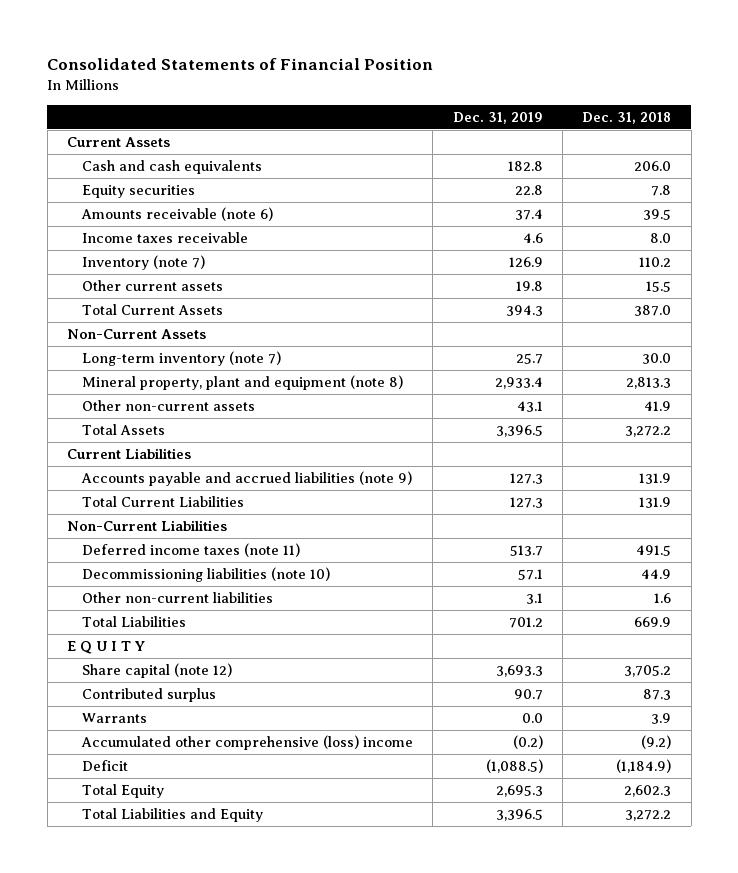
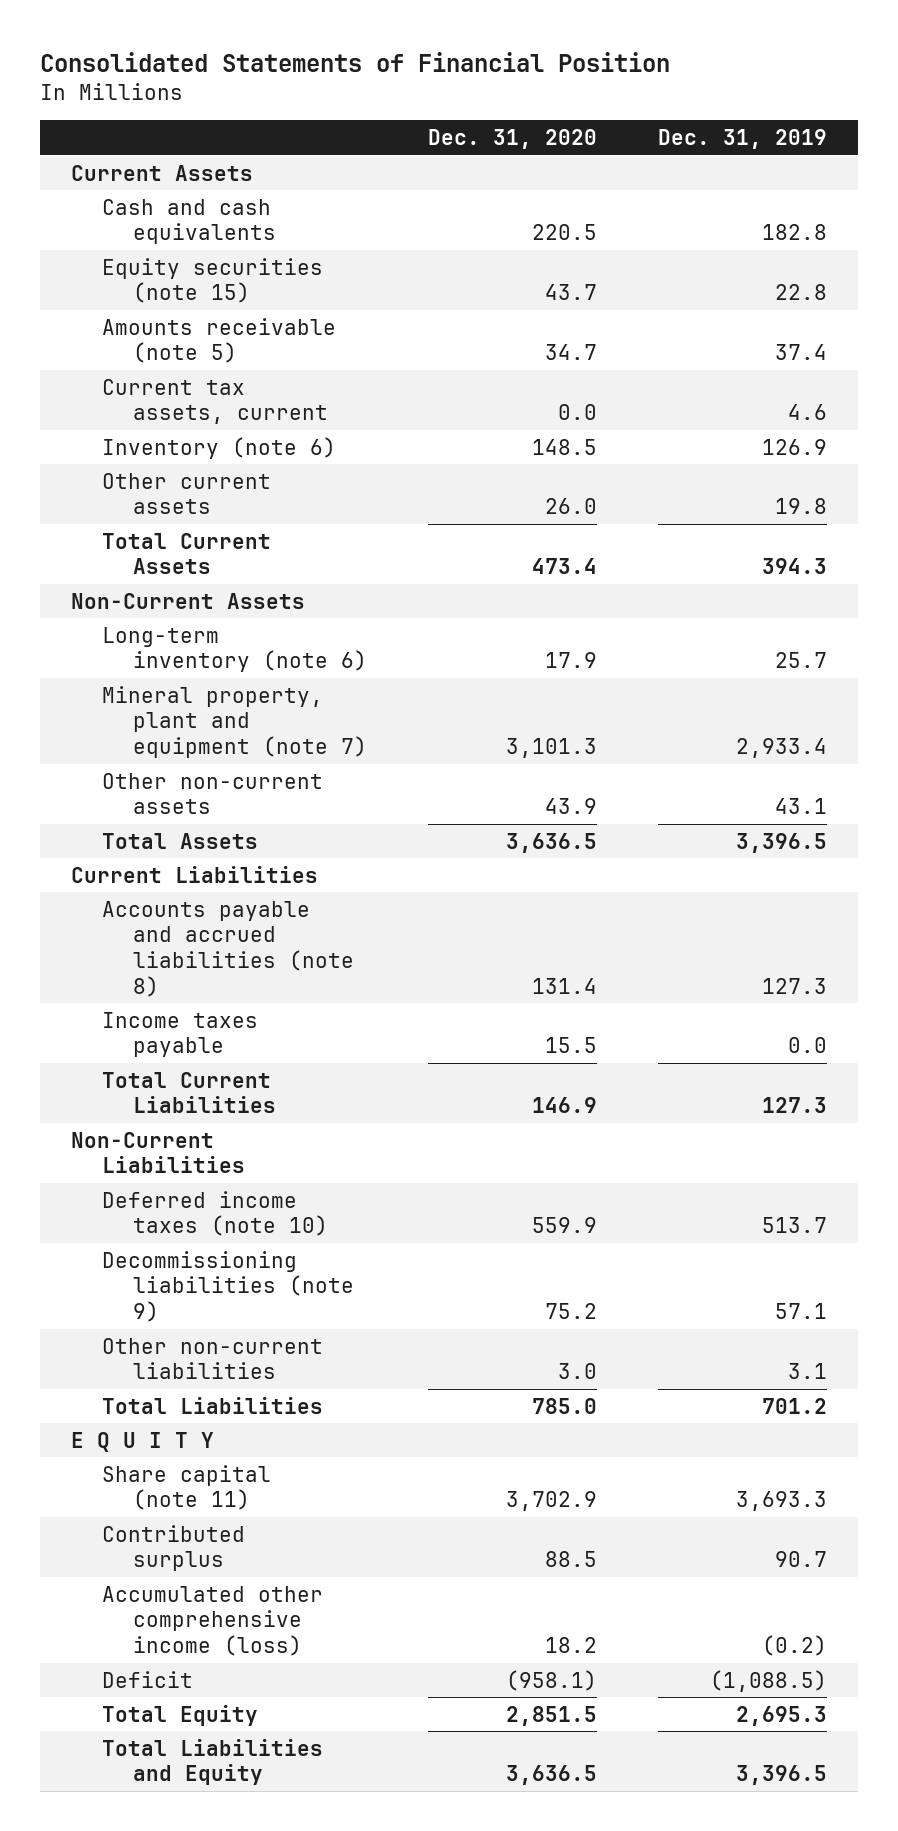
- | Dec. 31, 2019 | Dec. 31, 2018
+ | Dec. 31, 2020 | Dec. 31, 2019
- Equity securities | 22.8 | 7.8
- Amounts receivable (note 6) | 37.4 | 39.5
- Income taxes receivable | 4.6 | 8.0
- Inventory (note 7) | 126.9 | 110.2
+ Equity securities (note 15) | 43.7 | 22.8
+ Amounts receivable (note 5) | 34.7 | 37.4
+ Current tax assets, current | 0.0 | 4.6
+ Inventory (note 6) | 148.5 | 126.9
- Long-term inventory (note 7) | 25.7 | 30.0
- Mineral property, plant and equipment (note 8) | 2,933.4 | 2,813.3
+ Long-term inventory (note 6) | 17.9 | 25.7
+ Mineral property, plant and equipment (note 7) | 3,101.3 | 2,933.4
- Accounts payable and accrued liabilities (note 9) | 127.3 | 131.9
+ Accounts payable and accrued liabilities (note 8) | 131.4 | 127.3
+ Income taxes payable | 15.5 | 0.0
- Deferred income taxes (note 11) | 513.7 | 491.5
- Decommissioning liabilities (note 10) | 57.1 | 44.9
+ Deferred income taxes (note 10) | 559.9 | 513.7
+ Decommissioning liabilities (note 9) | 75.2 | 57.1
- Share capital (note 12) | 3,693.3 | 3,705.2
+ Share capital (note 11) | 3,702.9 | 3,693.3
- Warrants | 0.0 | 3.9
- Accumulated other comprehensive (loss) income | (0.2) | (9.2)
+ Accumulated other comprehensive income (loss) | 18.2 | (0.2)

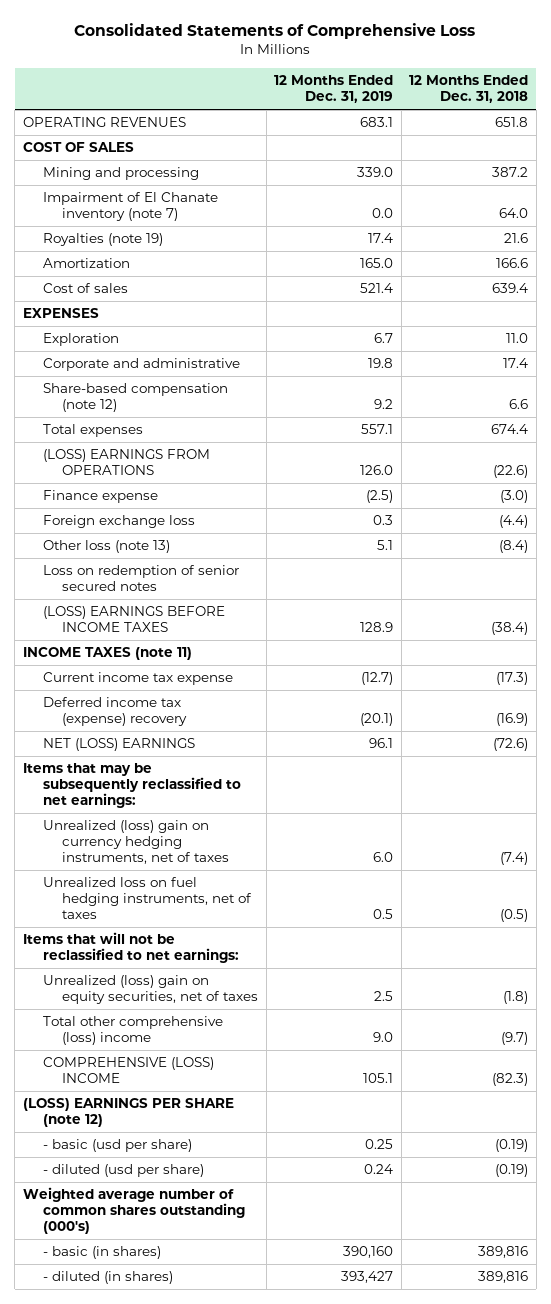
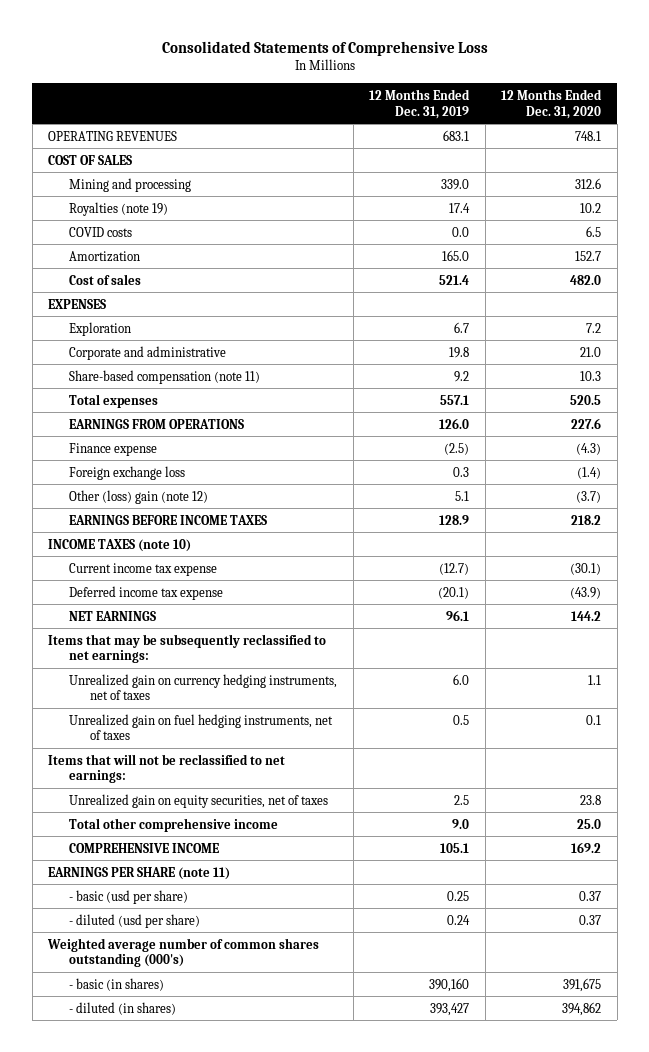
- | 12 Months Ended Dec. 31, 2019 | 12 Months Ended Dec. 31, 2018
+ | 12 Months Ended Dec. 31, 2019 | 12 Months Ended Dec. 31, 2020
- Impairment of El Chanate inventory (note 7) | 0.0 | 64.0
+ COVID costs | 0.0 | 6.5
- Share-based compensation (note 12) | 9.2 | 6.6
+ Share-based compensation (note 11) | 9.2 | 10.3
- (LOSS) EARNINGS FROM OPERATIONS | 126.0 | (22.6)
+ EARNINGS FROM OPERATIONS | 126.0 | 227.6
- Other loss (note 13) | 5.1 | (8.4)
- Loss on redemption of senior secured notes
- (LOSS) EARNINGS BEFORE INCOME TAXES | 128.9 | (38.4)
- INCOME TAXES (note 11)
+ Other (loss) gain (note 12) | 5.1 | (3.7)
+ EARNINGS BEFORE INCOME TAXES | 128.9 | 218.2
+ INCOME TAXES (note 10)
- Deferred income tax (expense) recovery | (20.1) | (16.9)
- NET (LOSS) EARNINGS | 96.1 | (72.6)
+ Deferred income tax expense | (20.1) | (43.9)
+ NET EARNINGS | 96.1 | 144.2
- Unrealized (loss) gain on currency hedging instruments, net of taxes | 6.0 | (7.4)
- Unrealized loss on fuel hedging instruments, net of taxes | 0.5 | (0.5)
+ Unrealized gain on currency hedging instruments, net of taxes | 6.0 | 1.1
+ Unrealized gain on fuel hedging instruments, net of taxes | 0.5 | 0.1
- Unrealized (loss) gain on equity securities, net of taxes | 2.5 | (1.8)
- Total other comprehensive (loss) income | 9.0 | (9.7)
- COMPREHENSIVE (LOSS) INCOME | 105.1 | (82.3)
- (LOSS) EARNINGS PER SHARE (note 12)
+ Unrealized gain on equity securities, net of taxes | 2.5 | 23.8
+ Total other comprehensive income | 9.0 | 25.0
+ COMPREHENSIVE INCOME | 105.1 | 169.2
+ EARNINGS PER SHARE (note 11)

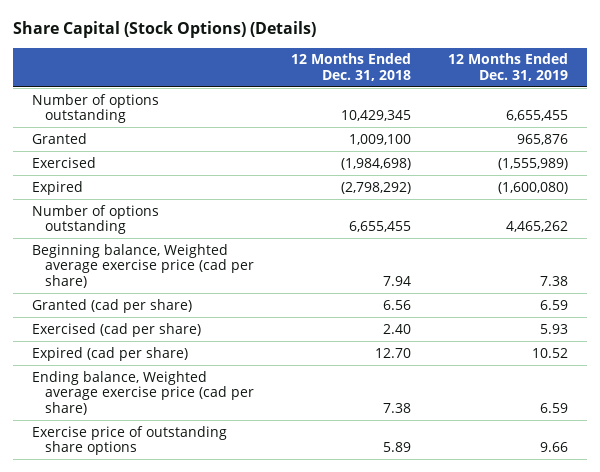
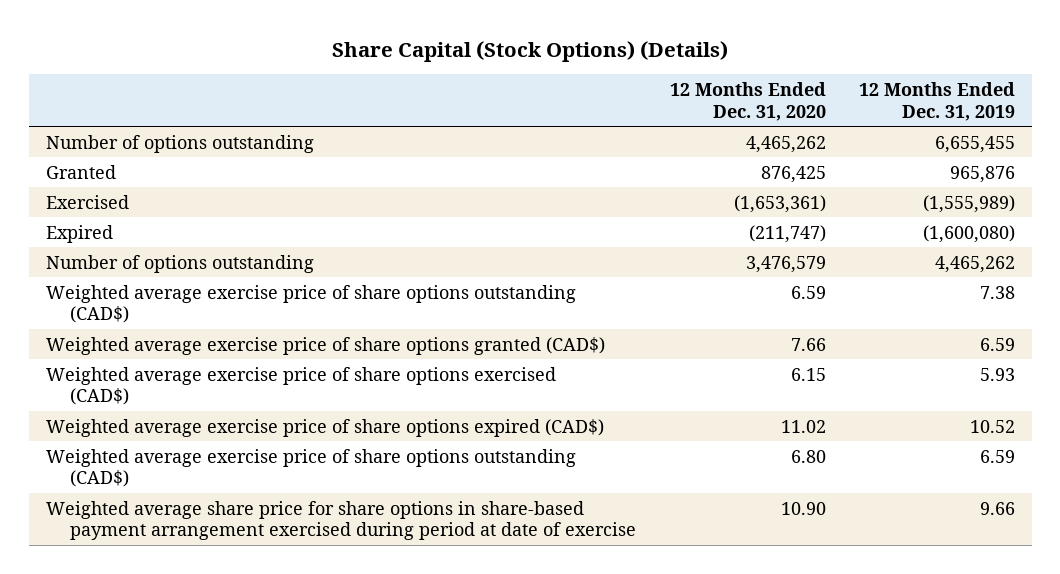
- | 12 Months Ended Dec. 31, 2018 | 12 Months Ended Dec. 31, 2019
+ | 12 Months Ended Dec. 31, 2020 | 12 Months Ended Dec. 31, 2019
- Beginning balance, Weighted average exercise price (cad per share) | 7.94 | 7.38
- Granted (cad per share) | 6.56 | 6.59
- Exercised (cad per share) | 2.40 | 5.93
- Expired (cad per share) | 12.70 | 10.52
- Ending balance, Weighted average exercise price (cad per share) | 7.38 | 6.59
- Exercise price of outstanding share options | 5.89 | 9.66
+ Weighted average exercise price of share options outstanding (CAD$) | 6.59 | 7.38
+ Weighted average exercise price of share options granted (CAD$) | 7.66 | 6.59
+ Weighted average exercise price of share options exercised (CAD$) | 6.15 | 5.93
+ Weighted average exercise price of share options expired (CAD$) | 11.02 | 10.52
+ Weighted average exercise price of share options outstanding (CAD$) | 6.80 | 6.59
+ Weighted average share price for share options in share-based payment arrangement exercised during period at date of exercise | 10.90 | 9.66

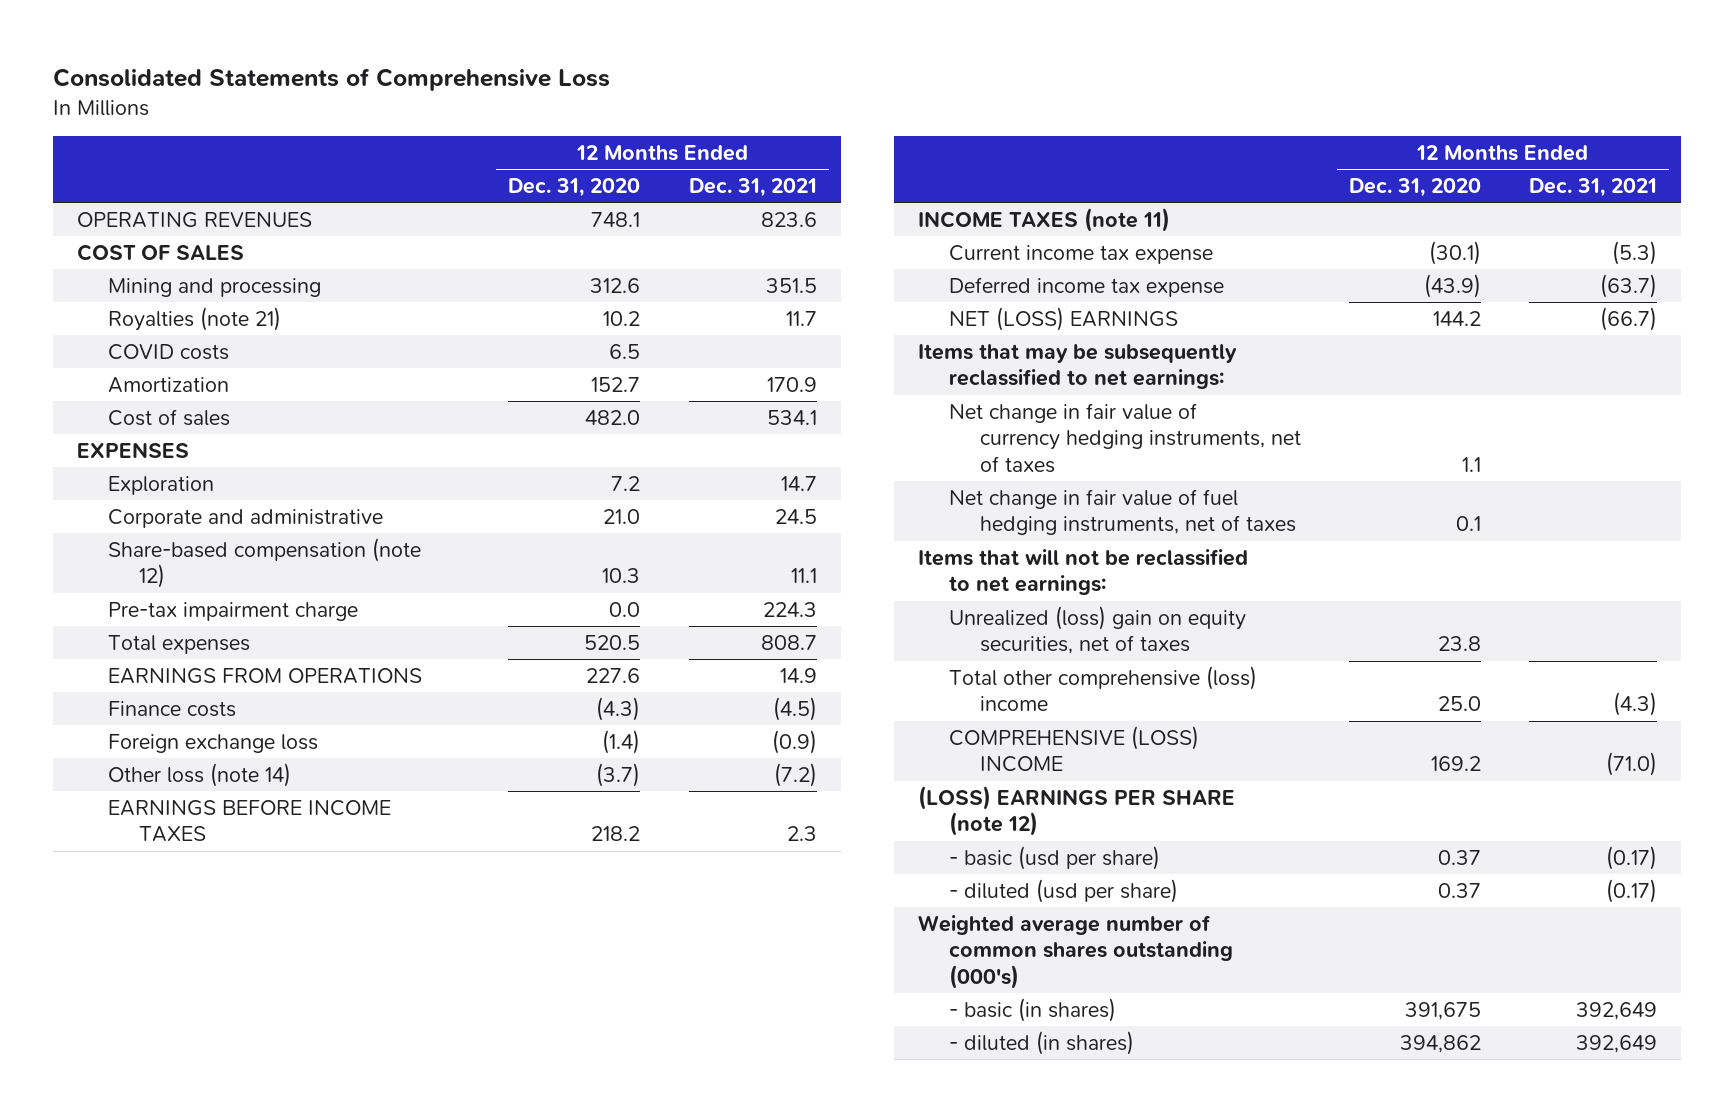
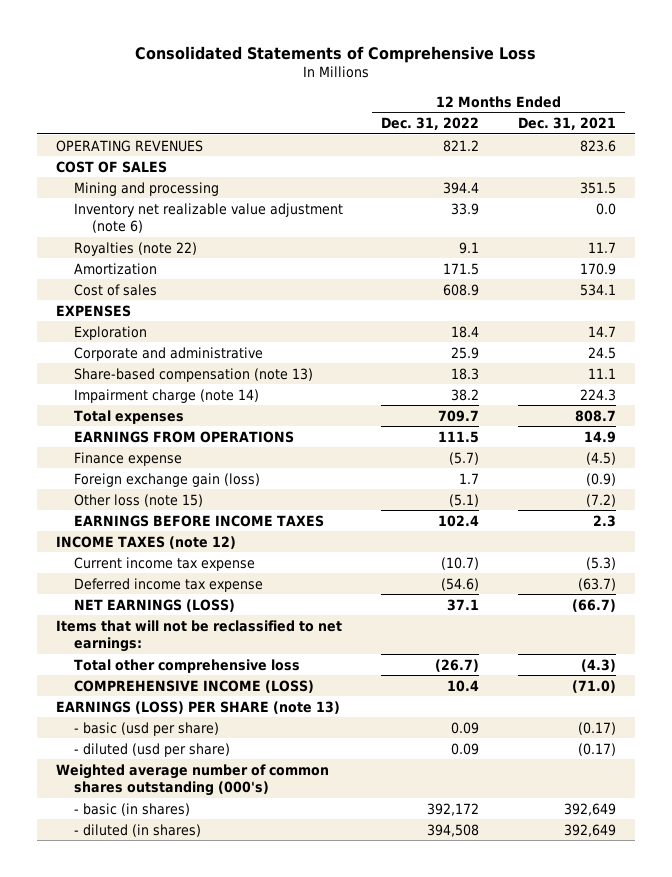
- | 12 Months Ended Dec. 31, 2020 | 12 Months Ended Dec. 31, 2021
+ | 12 Months Ended Dec. 31, 2022 | 12 Months Ended Dec. 31, 2021
- Royalties (note 21) | 10.2 | 11.7
- COVID costs | 6.5 |
+ Inventory net realizable value adjustment (note 6) | 33.9 | 0.0
+ Royalties (note 22) | 9.1 | 11.7
- Share-based compensation (note 12) | 10.3 | 11.1
- Pre-tax impairment charge | 0.0 | 224.3
+ Share-based compensation (note 13) | 18.3 | 11.1
+ Impairment charge (note 14) | 38.2 | 224.3
- Finance costs | (4.3) | (4.5)
- Foreign exchange loss | (1.4) | (0.9)
- Other loss (note 14) | (3.7) | (7.2)
+ Finance expense | (5.7) | (4.5)
+ Foreign exchange gain (loss) | 1.7 | (0.9)
+ Other loss (note 15) | (5.1) | (7.2)
- INCOME TAXES (note 11)
+ INCOME TAXES (note 12)
- NET (LOSS) EARNINGS | 144.2 | (66.7)
- Items that may be subsequently reclassified to net earnings:
- Net change in fair value of currency hedging instruments, net of taxes | 1.1 |
- Net change in fair value of fuel hedging instruments, net of taxes | 0.1 |
+ NET EARNINGS (LOSS) | 37.1 | (66.7)
- Unrealized (loss) gain on equity securities, net of taxes | 23.8 |
- Total other comprehensive (loss) income | 25.0 | (4.3)
- COMPREHENSIVE (LOSS) INCOME | 169.2 | (71.0)
- (LOSS) EARNINGS PER SHARE (note 12)
+ Total other comprehensive loss | (26.7) | (4.3)
+ COMPREHENSIVE INCOME (LOSS) | 10.4 | (71.0)
+ EARNINGS (LOSS) PER SHARE (note 13)

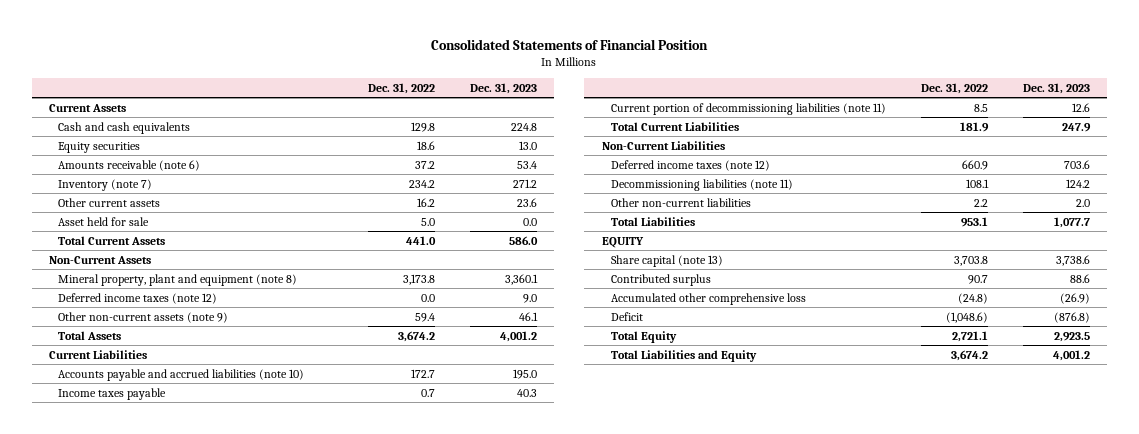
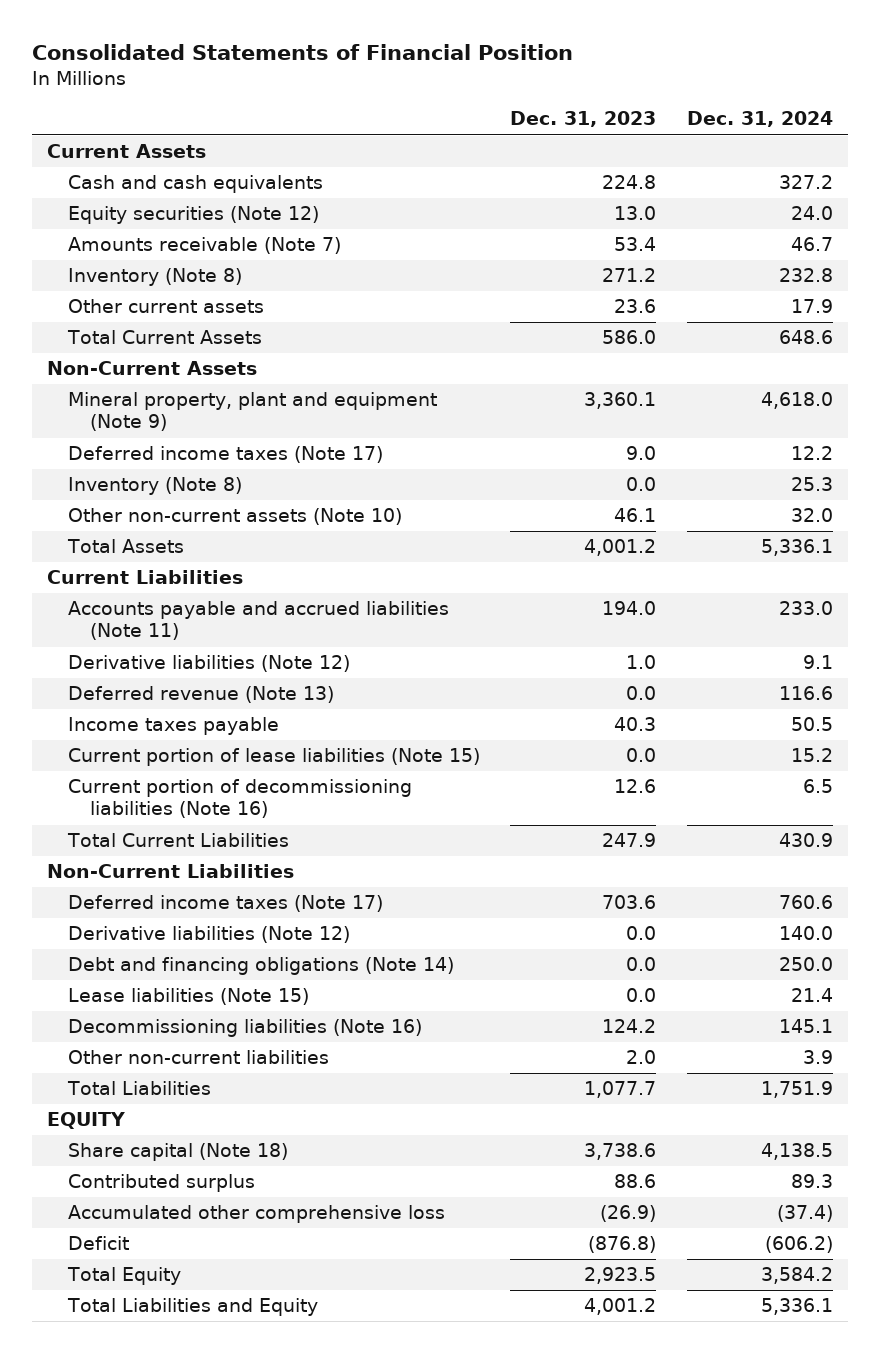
- | Dec. 31, 2022 | Dec. 31, 2023
+ | Dec. 31, 2023 | Dec. 31, 2024
- Equity securities | 18.6 | 13.0
- Amounts receivable (note 6) | 37.2 | 53.4
- Inventory (note 7) | 234.2 | 271.2
+ Equity securities (Note 12) | 13.0 | 24.0
+ Amounts receivable (Note 7) | 53.4 | 46.7
+ Inventory (Note 8) | 271.2 | 232.8
- Asset held for sale | 5.0 | 0.0
- Mineral property, plant and equipment (note 8) | 3,173.8 | 3,360.1
- Deferred income taxes (note 12) | 0.0 | 9.0
- Other non-current assets (note 9) | 59.4 | 46.1
+ Mineral property, plant and equipment (Note 9) | 3,360.1 | 4,618.0
+ Deferred income taxes (Note 17) | 9.0 | 12.2
+ Inventory (Note 8) | 0.0 | 25.3
+ Other non-current assets (Note 10) | 46.1 | 32.0
- Accounts payable and accrued liabilities (note 10) | 172.7 | 195.0
+ Accounts payable and accrued liabilities (Note 11) | 194.0 | 233.0
+ Derivative liabilities (Note 12) | 1.0 | 9.1
+ Deferred revenue (Note 13) | 0.0 | 116.6
- Current portion of decommissioning liabilities (note 11) | 8.5 | 12.6
+ Current portion of lease liabilities (Note 15) | 0.0 | 15.2
+ Current portion of decommissioning liabilities (Note 16) | 12.6 | 6.5
- Deferred income taxes (note 12) | 660.9 | 703.6
- Decommissioning liabilities (note 11) | 108.1 | 124.2
+ Deferred income taxes (Note 17) | 703.6 | 760.6
+ Derivative liabilities (Note 12) | 0.0 | 140.0
+ Debt and financing obligations (Note 14) | 0.0 | 250.0
+ Lease liabilities (Note 15) | 0.0 | 21.4
+ Decommissioning liabilities (Note 16) | 124.2 | 145.1
- Share capital (note 13) | 3,703.8 | 3,738.6
+ Share capital (Note 18) | 3,738.6 | 4,138.5

